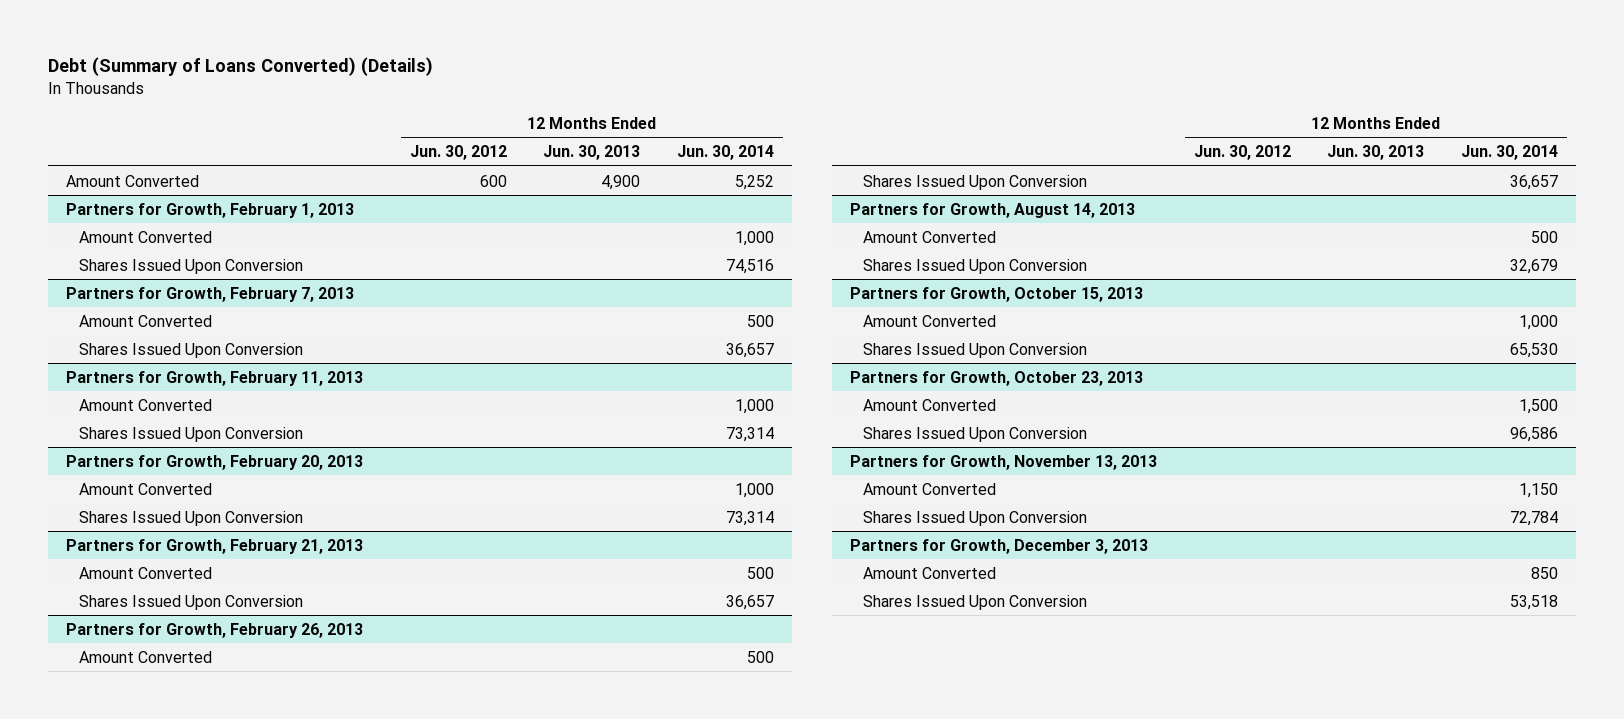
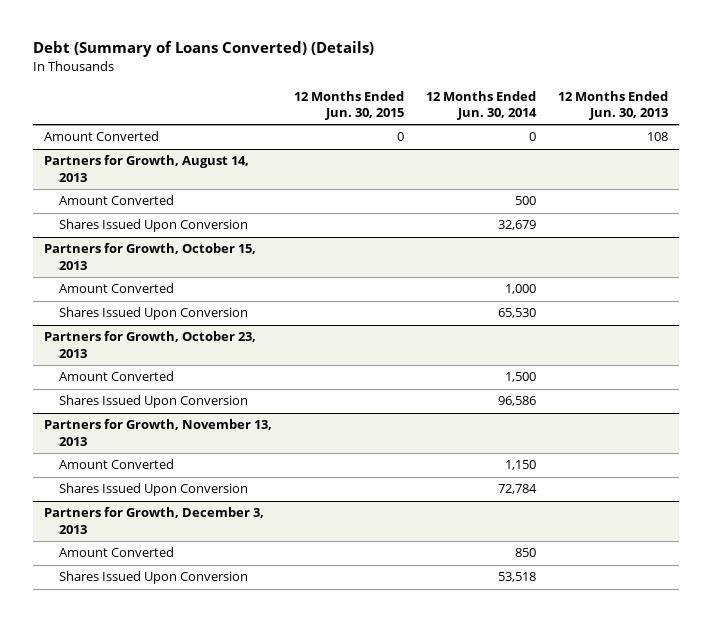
- | 12 Months Ended Jun. 30, 2012 | 12 Months Ended Jun. 30, 2013 | 12 Months Ended Jun. 30, 2014
+ | 12 Months Ended Jun. 30, 2015 | 12 Months Ended Jun. 30, 2014 | 12 Months Ended Jun. 30, 2013
- Amount Converted | 600 | 4,900 | 5,252
- Partners for Growth, February 1, 2013
- Amount Converted | | | 1,000
- Shares Issued Upon Conversion | | | 74,516
- Partners for Growth, February 7, 2013
- Amount Converted | | | 500
- Shares Issued Upon Conversion | | | 36,657
- Partners for Growth, February 11, 2013
- Amount Converted | | | 1,000
- Shares Issued Upon Conversion | | | 73,314
- Partners for Growth, February 20, 2013
- Amount Converted | | | 1,000
- Shares Issued Upon Conversion | | | 73,314
- Partners for Growth, February 21, 2013
- Amount Converted | | | 500
- Shares Issued Upon Conversion | | | 36,657
- Partners for Growth, February 26, 2013
- Amount Converted | | | 500
- Shares Issued Upon Conversion | | | 36,657
+ Amount Converted | 0 | 0 | 108

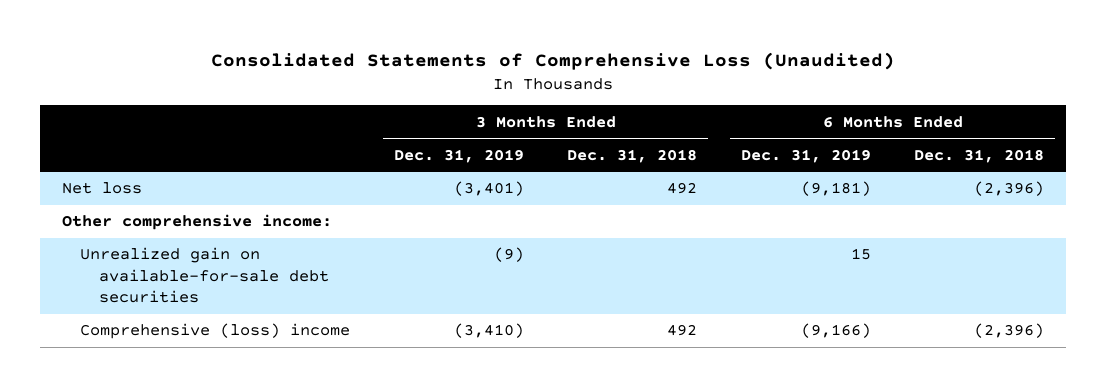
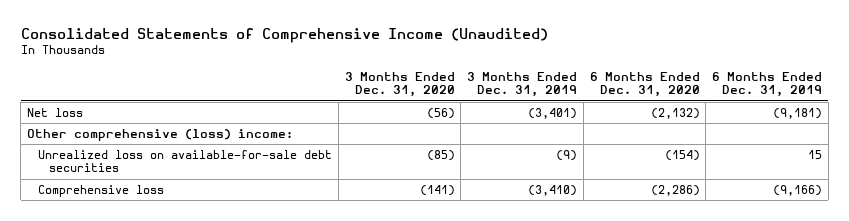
- Consolidated Statements of Comprehensive Loss (Unaudited)
+ Consolidated Statements of Comprehensive Income (Unaudited)
- | 3 Months Ended Dec. 31, 2019 | 3 Months Ended Dec. 31, 2018 | 6 Months Ended Dec. 31, 2019 | 6 Months Ended Dec. 31, 2018
+ | 3 Months Ended Dec. 31, 2020 | 3 Months Ended Dec. 31, 2019 | 6 Months Ended Dec. 31, 2020 | 6 Months Ended Dec. 31, 2019
- Other comprehensive income:
- Unrealized gain on available-for-sale debt securities | (9) | | 15 |
- Comprehensive (loss) income | (3,410) | 492 | (9,166) | (2,396)
+ Other comprehensive (loss) income:
+ Unrealized loss on available-for-sale debt securities | (85) | (9) | (154) | 15
+ Comprehensive loss | (141) | (3,410) | (2,286) | (9,166)

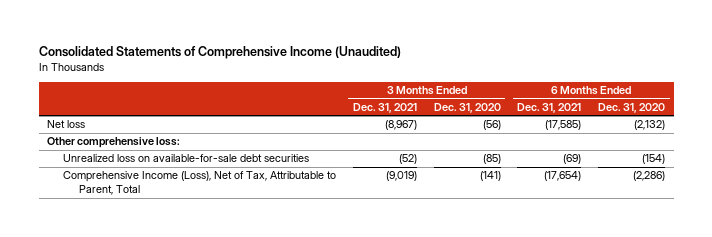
- | 3 Months Ended Dec. 31, 2020 | 3 Months Ended Dec. 31, 2019 | 6 Months Ended Dec. 31, 2020 | 6 Months Ended Dec. 31, 2019
+ | 3 Months Ended Dec. 31, 2021 | 3 Months Ended Dec. 31, 2020 | 6 Months Ended Dec. 31, 2021 | 6 Months Ended Dec. 31, 2020
- Other comprehensive (loss) income:
+ Other comprehensive loss:
- Comprehensive loss | (141) | (3,410) | (2,286) | (9,166)
+ Comprehensive Income (Loss), Net of Tax, Attributable to Parent, Total | (9,019) | (141) | (17,654) | (2,286)

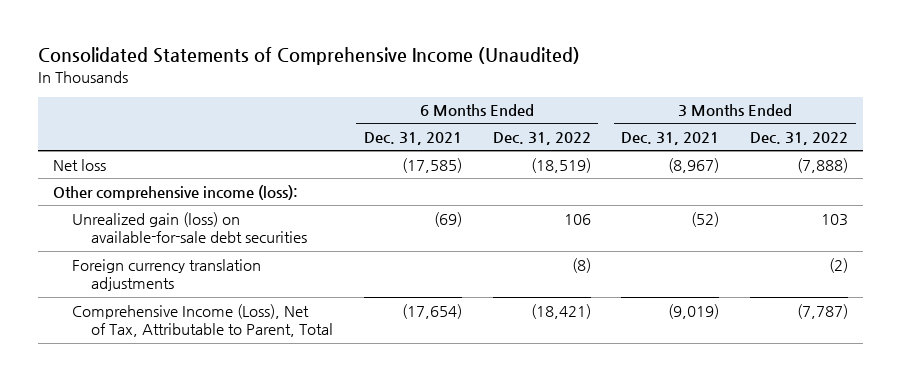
- | 3 Months Ended Dec. 31, 2021 | 3 Months Ended Dec. 31, 2020 | 6 Months Ended Dec. 31, 2021 | 6 Months Ended Dec. 31, 2020
+ | 6 Months Ended Dec. 31, 2021 | 6 Months Ended Dec. 31, 2022 | 3 Months Ended Dec. 31, 2021 | 3 Months Ended Dec. 31, 2022
- Other comprehensive loss:
- Unrealized loss on available-for-sale debt securities | (52) | (85) | (69) | (154)
+ Other comprehensive income (loss):
+ Unrealized gain (loss) on available-for-sale debt securities | (69) | 106 | (52) | 103
+ Foreign currency translation adjustments | | (8) | | (2)

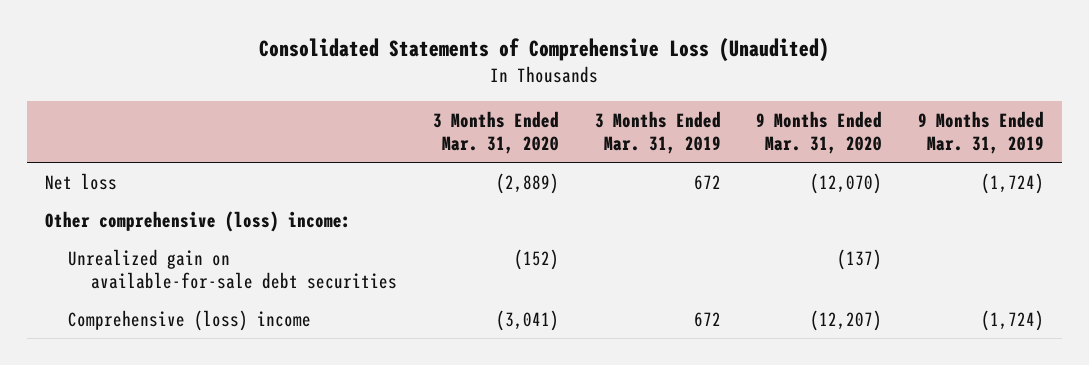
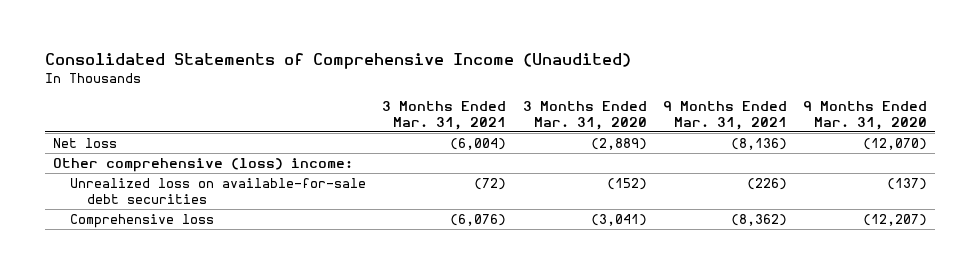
- Consolidated Statements of Comprehensive Loss (Unaudited)
+ Consolidated Statements of Comprehensive Income (Unaudited)
- | 3 Months Ended Mar. 31, 2020 | 3 Months Ended Mar. 31, 2019 | 9 Months Ended Mar. 31, 2020 | 9 Months Ended Mar. 31, 2019
+ | 3 Months Ended Mar. 31, 2021 | 3 Months Ended Mar. 31, 2020 | 9 Months Ended Mar. 31, 2021 | 9 Months Ended Mar. 31, 2020
- Unrealized gain on available-for-sale debt securities | (152) | | (137) |
- Comprehensive (loss) income | (3,041) | 672 | (12,207) | (1,724)
+ Unrealized loss on available-for-sale debt securities | (72) | (152) | (226) | (137)
+ Comprehensive loss | (6,076) | (3,041) | (8,362) | (12,207)

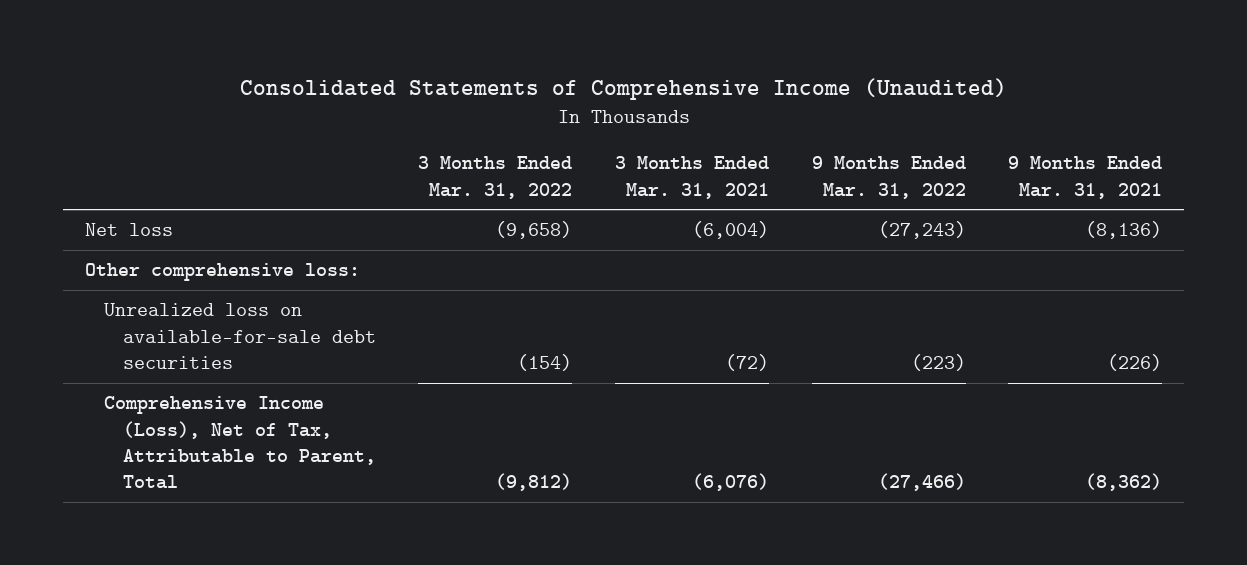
- | 3 Months Ended Mar. 31, 2021 | 3 Months Ended Mar. 31, 2020 | 9 Months Ended Mar. 31, 2021 | 9 Months Ended Mar. 31, 2020
+ | 3 Months Ended Mar. 31, 2022 | 3 Months Ended Mar. 31, 2021 | 9 Months Ended Mar. 31, 2022 | 9 Months Ended Mar. 31, 2021
- Other comprehensive (loss) income:
+ Other comprehensive loss:
- Comprehensive loss | (6,076) | (3,041) | (8,362) | (12,207)
+ Comprehensive Income (Loss), Net of Tax, Attributable to Parent, Total | (9,812) | (6,076) | (27,466) | (8,362)

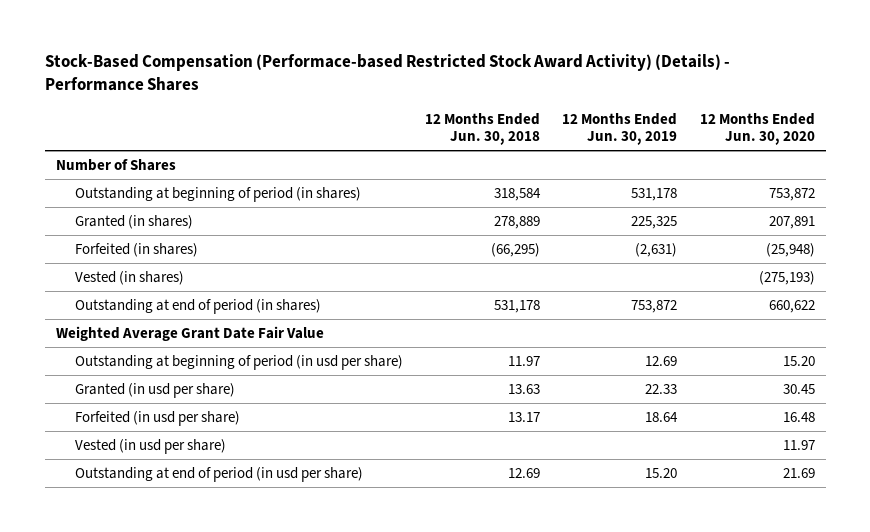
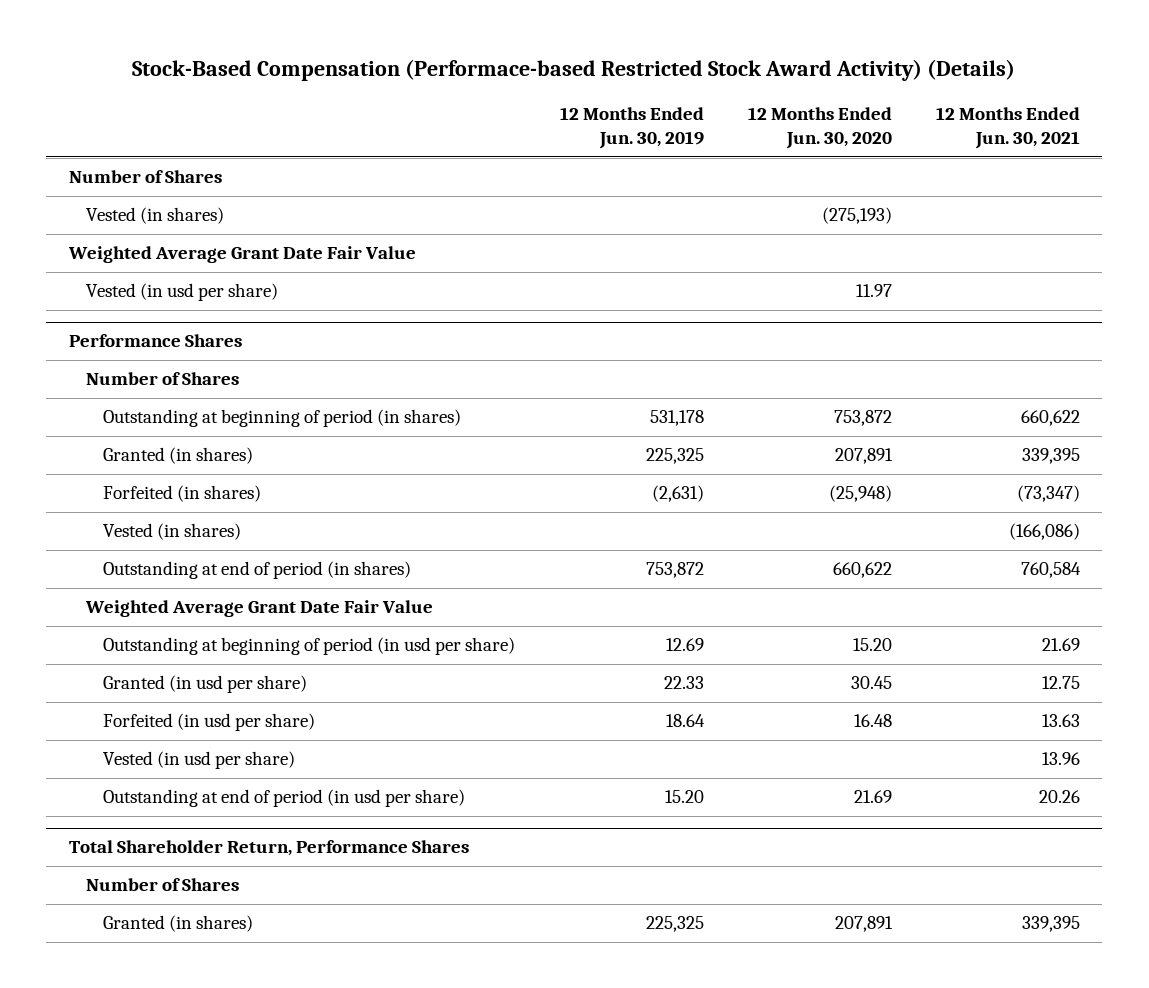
- Stock-Based Compensation (Performace-based Restricted Stock Award Activity) (Details) - Performance Shares
+ Stock-Based Compensation (Performace-based Restricted Stock Award Activity) (Details)
- | 12 Months Ended Jun. 30, 2018 | 12 Months Ended Jun. 30, 2019 | 12 Months Ended Jun. 30, 2020
+ | 12 Months Ended Jun. 30, 2019 | 12 Months Ended Jun. 30, 2020 | 12 Months Ended Jun. 30, 2021
moved up: Vested (in shares) | | (275,193) |
+ Weighted Average Grant Date Fair Value
moved up: Vested (in usd per share) | | 11.97 |
+ Performance Shares
+ Number of Shares
+ Vested (in shares) | | | (166,086)
+ Vested (in usd per share) | | | 13.96
+ Total Shareholder Return, Performance Shares
+ Number of Shares
+ Granted (in shares) | 225,325 | 207,891 | 339,395

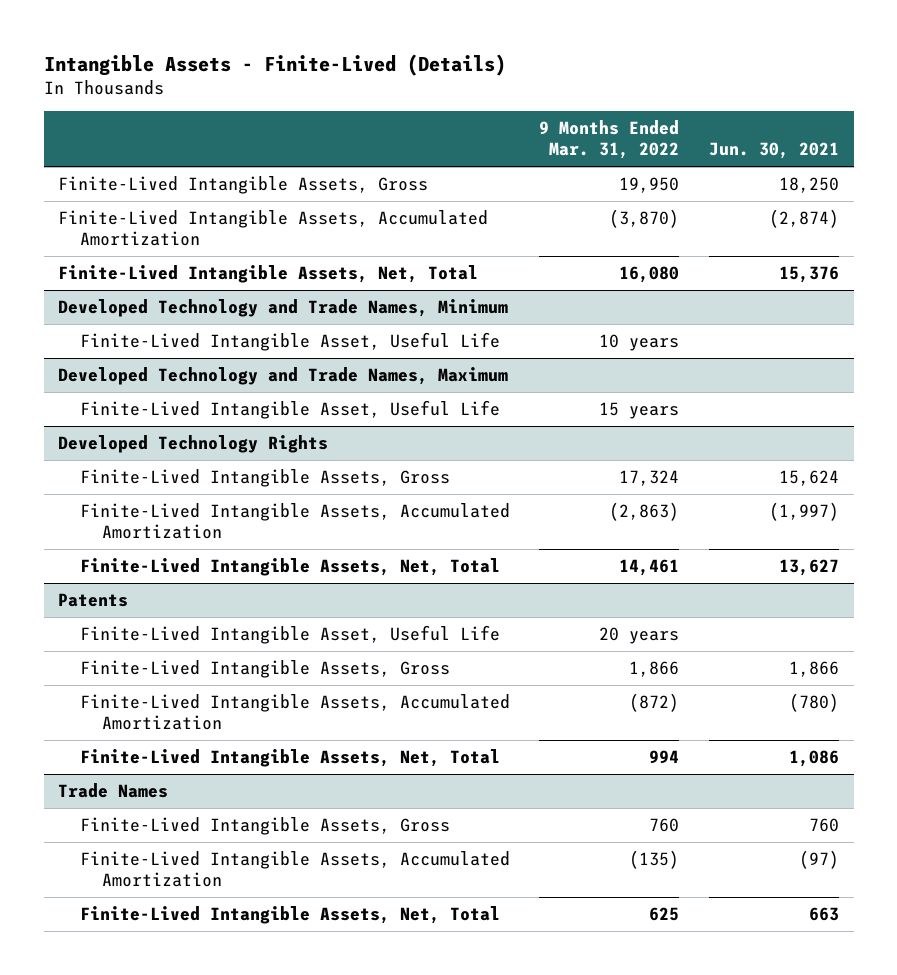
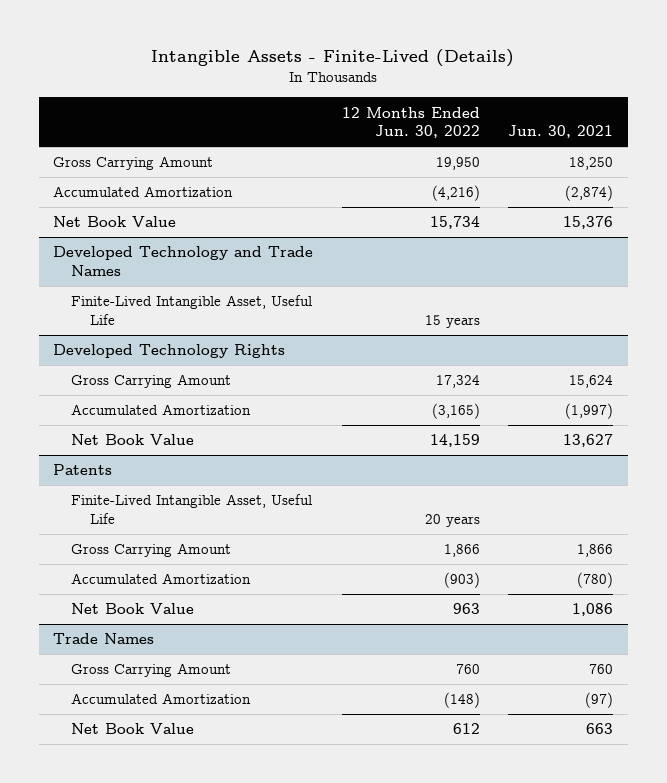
- | 9 Months Ended Mar. 31, 2022 | Jun. 30, 2021
+ | 12 Months Ended Jun. 30, 2022 | Jun. 30, 2021
- Finite-Lived Intangible Assets, Gross | 19,950 | 18,250
- Finite-Lived Intangible Assets, Accumulated Amortization | (3,870) | (2,874)
- Finite-Lived Intangible Assets, Net, Total | 16,080 | 15,376
- Developed Technology and Trade Names, Minimum
- Finite-Lived Intangible Asset, Useful Life | 10 years |
- Developed Technology and Trade Names, Maximum
+ Gross Carrying Amount | 19,950 | 18,250
+ Accumulated Amortization | (4,216) | (2,874)
+ Net Book Value | 15,734 | 15,376
+ Developed Technology and Trade Names
@ Developed Technology Rights
- Finite-Lived Intangible Assets, Gross | 17,324 | 15,624
- Finite-Lived Intangible Assets, Accumulated Amortization | (2,863) | (1,997)
- Finite-Lived Intangible Assets, Net, Total | 14,461 | 13,627
+ Gross Carrying Amount | 17,324 | 15,624
+ Accumulated Amortization | (3,165) | (1,997)
+ Net Book Value | 14,159 | 13,627
@ Patents
- Finite-Lived Intangible Assets, Gross | 1,866 | 1,866
- Finite-Lived Intangible Assets, Accumulated Amortization | (872) | (780)
- Finite-Lived Intangible Assets, Net, Total | 994 | 1,086
+ Gross Carrying Amount | 1,866 | 1,866
+ Accumulated Amortization | (903) | (780)
+ Net Book Value | 963 | 1,086
@ Trade Names
- Finite-Lived Intangible Assets, Gross | 760 | 760
- Finite-Lived Intangible Assets, Accumulated Amortization | (135) | (97)
- Finite-Lived Intangible Assets, Net, Total | 625 | 663
+ Gross Carrying Amount | 760 | 760
+ Accumulated Amortization | (148) | (97)
+ Net Book Value | 612 | 663

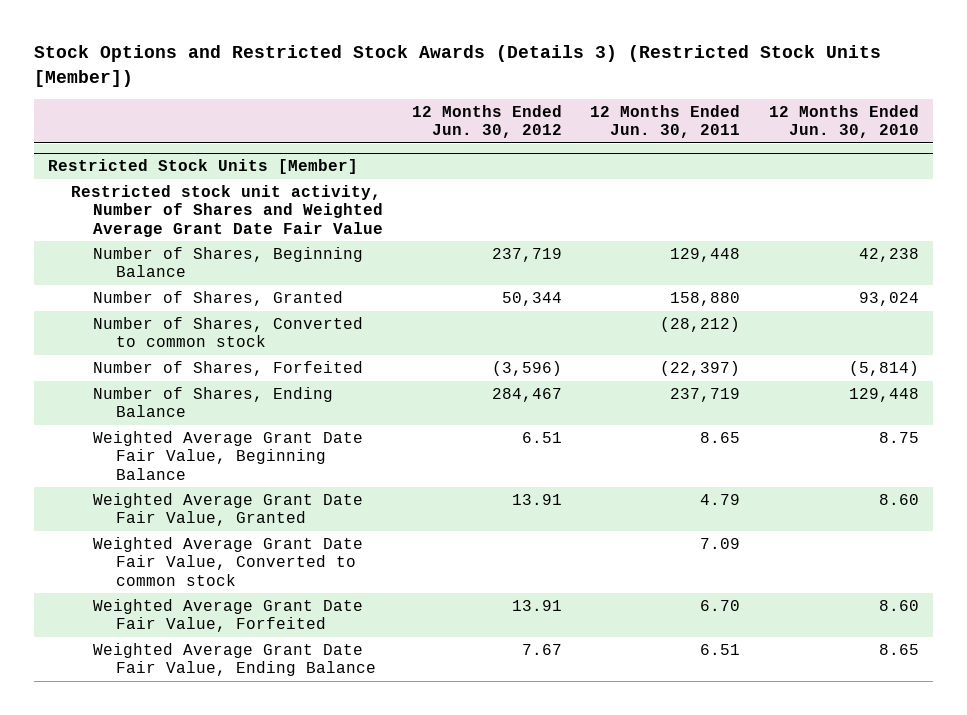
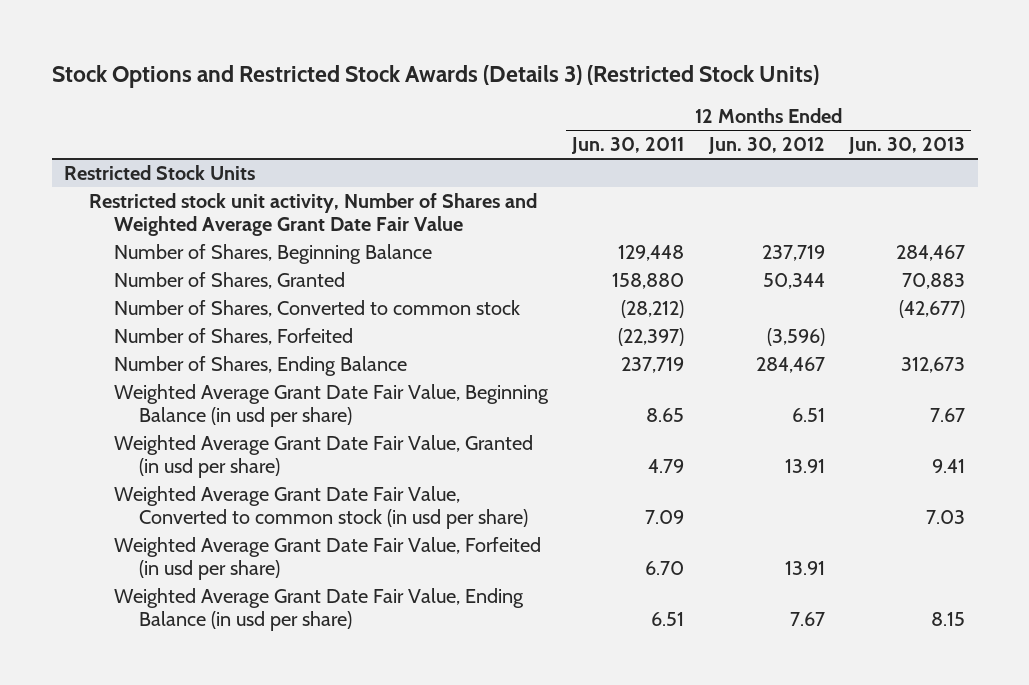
- Stock Options and Restricted Stock Awards (Details 3) (Restricted Stock Units [Member])
+ Stock Options and Restricted Stock Awards (Details 3) (Restricted Stock Units)
- | 12 Months Ended Jun. 30, 2012 | 12 Months Ended Jun. 30, 2011 | 12 Months Ended Jun. 30, 2010
+ | 12 Months Ended Jun. 30, 2011 | 12 Months Ended Jun. 30, 2012 | 12 Months Ended Jun. 30, 2013
- Restricted Stock Units [Member]
+ Restricted Stock Units
- Weighted Average Grant Date Fair Value, Beginning Balance | 6.51 | 8.65 | 8.75
- Weighted Average Grant Date Fair Value, Granted | 13.91 | 4.79 | 8.60
- Weighted Average Grant Date Fair Value, Converted to common stock | | 7.09 |
- Weighted Average Grant Date Fair Value, Forfeited | 13.91 | 6.70 | 8.60
- Weighted Average Grant Date Fair Value, Ending Balance | 7.67 | 6.51 | 8.65
+ Weighted Average Grant Date Fair Value, Beginning Balance (in usd per share) | 8.65 | 6.51 | 7.67
+ Weighted Average Grant Date Fair Value, Granted (in usd per share) | 4.79 | 13.91 | 9.41
+ Weighted Average Grant Date Fair Value, Converted to common stock (in usd per share) | 7.09 | | 7.03
+ Weighted Average Grant Date Fair Value, Forfeited (in usd per share) | 6.70 | 13.91 |
+ Weighted Average Grant Date Fair Value, Ending Balance (in usd per share) | 6.51 | 7.67 | 8.15

